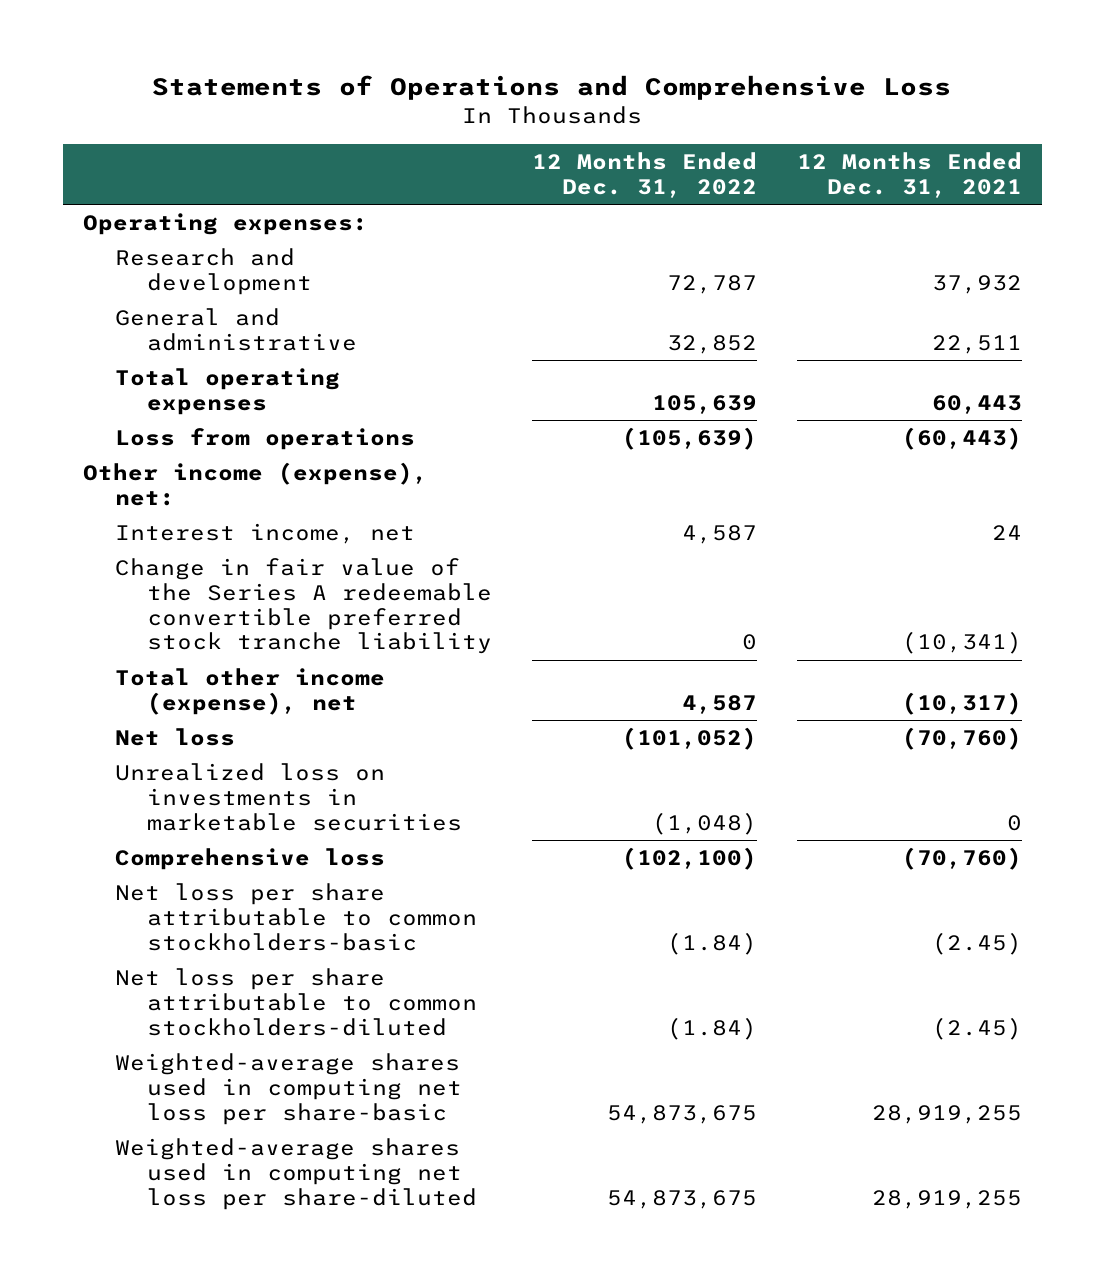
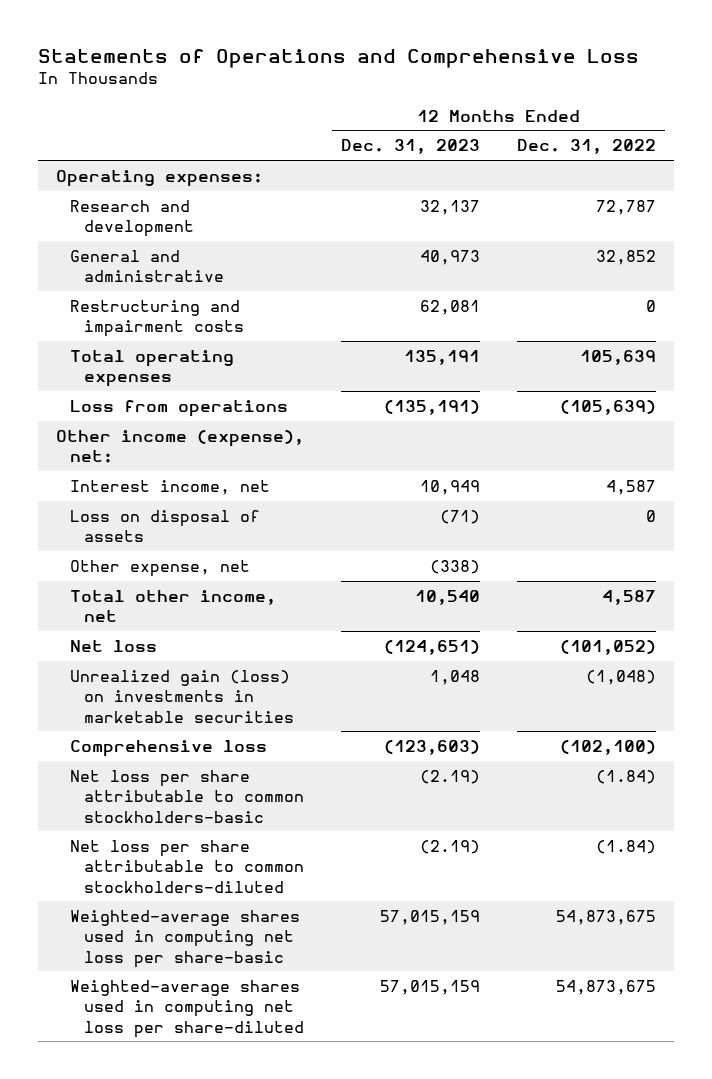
- | 12 Months Ended Dec. 31, 2022 | 12 Months Ended Dec. 31, 2021
+ | 12 Months Ended Dec. 31, 2023 | 12 Months Ended Dec. 31, 2022
+ Restructuring and impairment costs | 62,081 | 0
- Change in fair value of the Series A redeemable convertible preferred stock tranche liability | 0 | (10,341)
- Total other income (expense), net | 4,587 | (10,317)
+ Loss on disposal of assets | (71) | 0
+ Other expense, net | (338) |
+ Total other income, net | 10,540 | 4,587
- Unrealized loss on investments in marketable securities | (1,048) | 0
+ Unrealized gain (loss) on investments in marketable securities | 1,048 | (1,048)

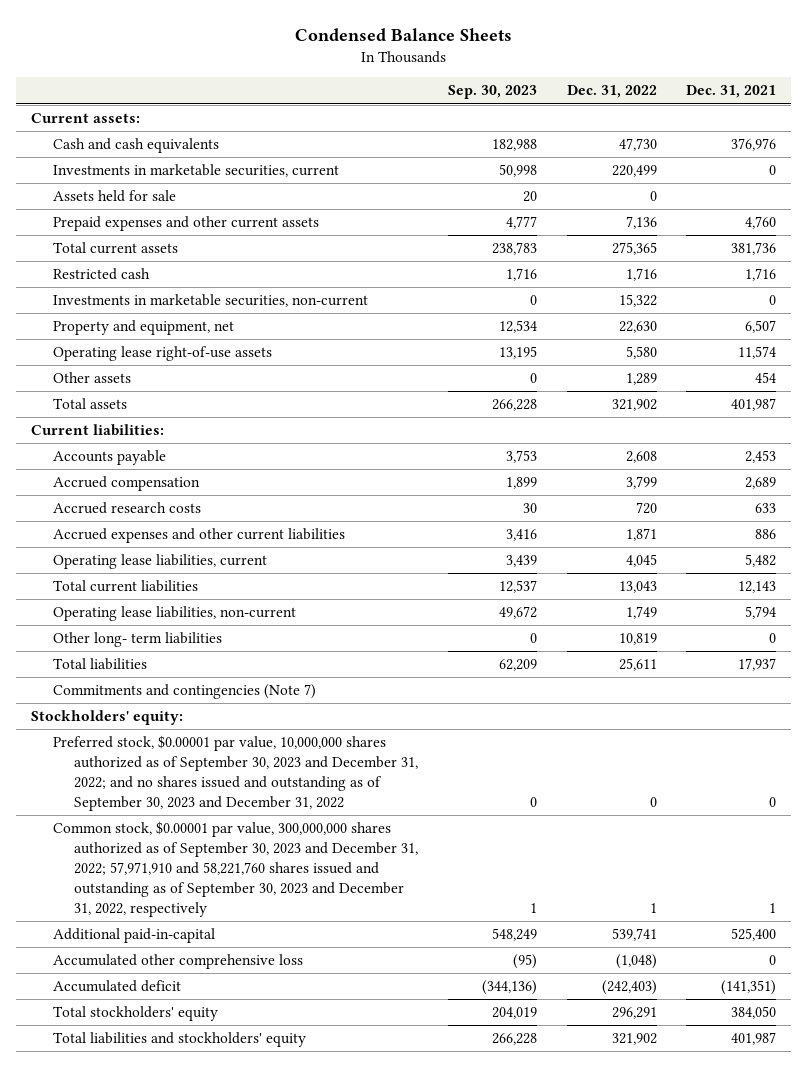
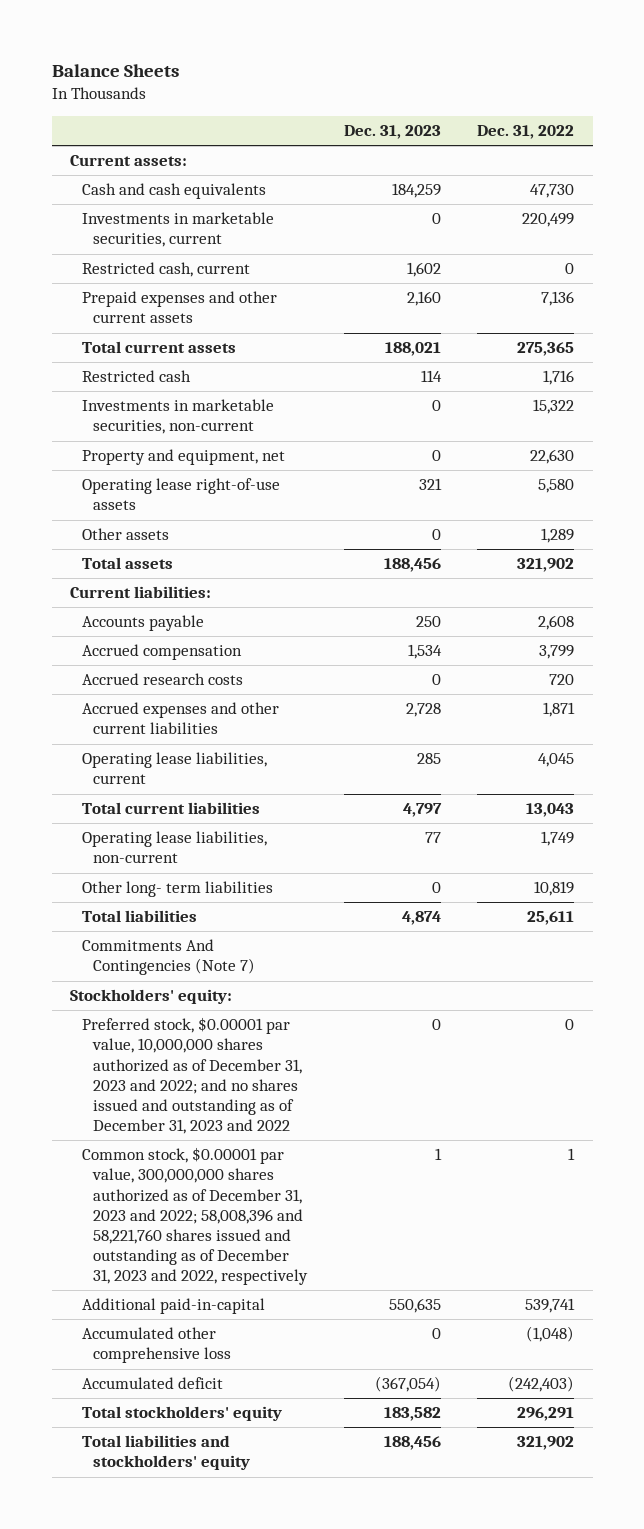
- Condensed Balance Sheets
+ Balance Sheets
- | Sep. 30, 2023 | Dec. 31, 2022 | Dec. 31, 2021
+ | Dec. 31, 2023 | Dec. 31, 2022
- Assets held for sale | 20 | 0 |
+ Restricted cash, current | 1,602 | 0
- Commitments and contingencies (Note 7)
+ Commitments And Contingencies (Note 7)
- Preferred stock, $0.00001 par value, 10,000,000 shares authorized as of September 30, 2023 and December 31, 2022; and no shares issued and outstanding as of September 30, 2023 and December 31, 2022 | 0 | 0 | 0
- Common stock, $0.00001 par value, 300,000,000 shares authorized as of September 30, 2023 and December 31, 2022; 57,971,910 and 58,221,760 shares issued and outstanding as of September 30, 2023 and December 31, 2022, respectively | 1 | 1 | 1
+ Preferred stock, $0.00001 par value, 10,000,000 shares authorized as of December 31, 2023 and 2022; and no shares issued and outstanding as of December 31, 2023 and 2022 | 0 | 0
+ Common stock, $0.00001 par value, 300,000,000 shares authorized as of December 31, 2023 and 2022; 58,008,396 and 58,221,760 shares issued and outstanding as of December 31, 2023 and 2022, respectively | 1 | 1

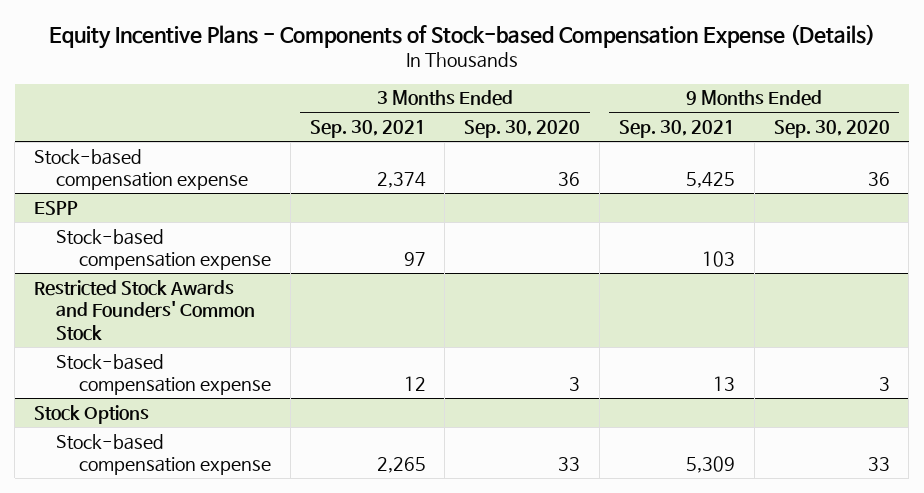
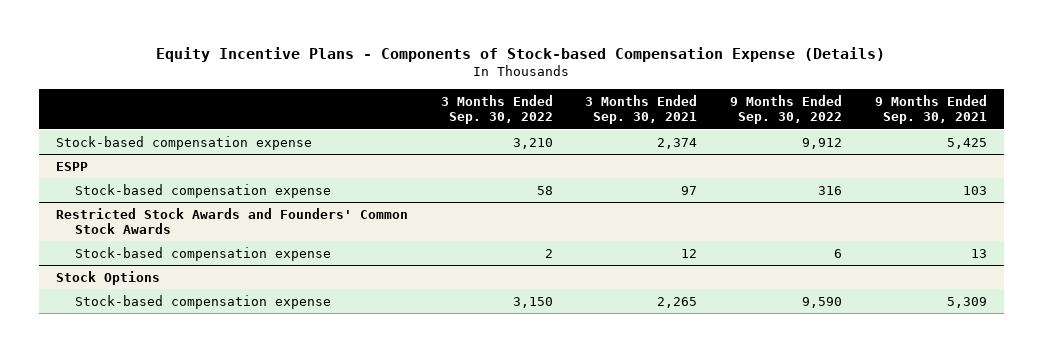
- | 3 Months Ended Sep. 30, 2021 | 3 Months Ended Sep. 30, 2020 | 9 Months Ended Sep. 30, 2021 | 9 Months Ended Sep. 30, 2020
+ | 3 Months Ended Sep. 30, 2022 | 3 Months Ended Sep. 30, 2021 | 9 Months Ended Sep. 30, 2022 | 9 Months Ended Sep. 30, 2021
- Restricted Stock Awards and Founders' Common Stock
+ Restricted Stock Awards and Founders' Common Stock Awards

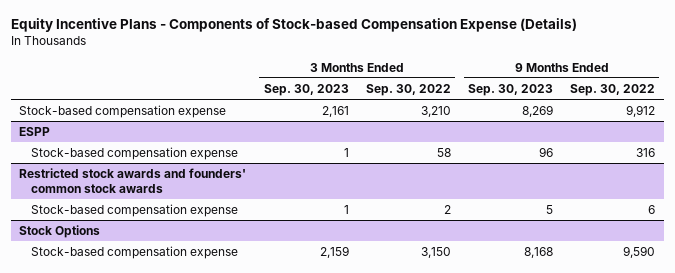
- | 3 Months Ended Sep. 30, 2022 | 3 Months Ended Sep. 30, 2021 | 9 Months Ended Sep. 30, 2022 | 9 Months Ended Sep. 30, 2021
+ | 3 Months Ended Sep. 30, 2023 | 3 Months Ended Sep. 30, 2022 | 9 Months Ended Sep. 30, 2023 | 9 Months Ended Sep. 30, 2022
- Restricted Stock Awards and Founders' Common Stock Awards
+ Restricted stock awards and founders' common stock awards

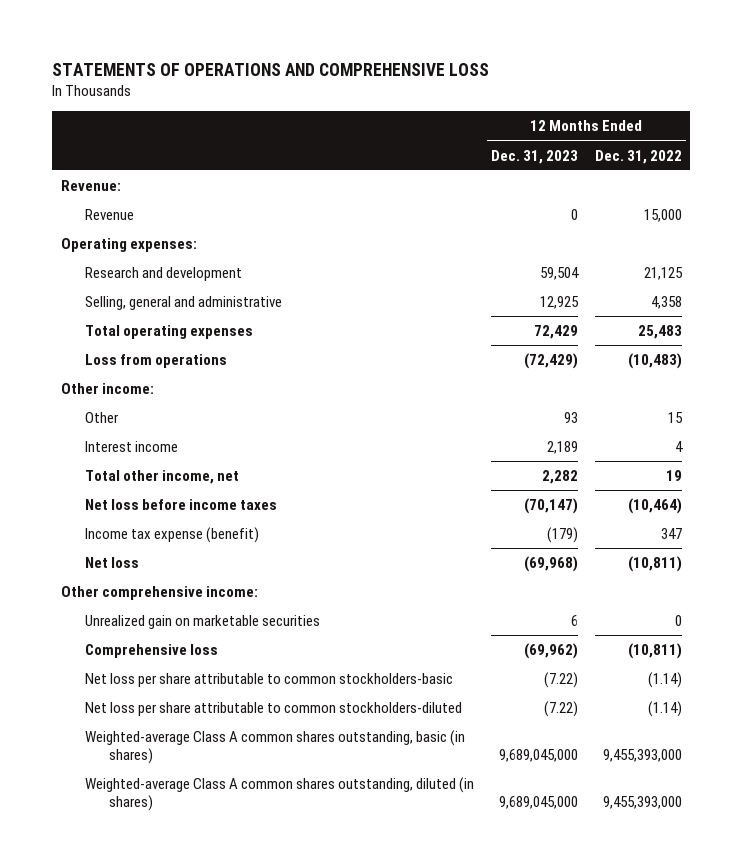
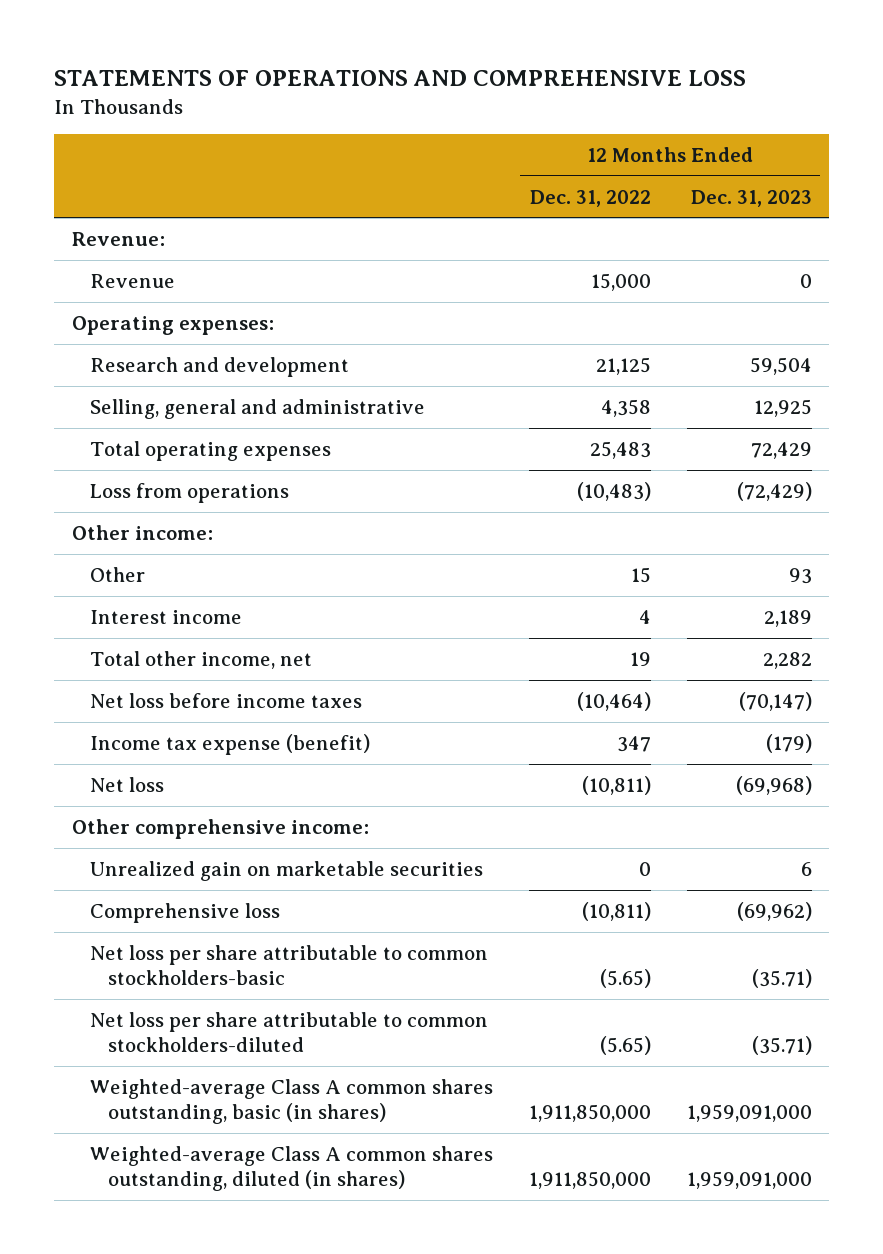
- | 12 Months Ended Dec. 31, 2023 | 12 Months Ended Dec. 31, 2022
+ | 12 Months Ended Dec. 31, 2022 | 12 Months Ended Dec. 31, 2023
- Net loss per share attributable to common stockholders-basic | (7.22) | (1.14)
- Net loss per share attributable to common stockholders-diluted | (7.22) | (1.14)
- Weighted-average Class A common shares outstanding, basic (in shares) | 9,689,045,000 | 9,455,393,000
- Weighted-average Class A common shares outstanding, diluted (in shares) | 9,689,045,000 | 9,455,393,000
+ Net loss per share attributable to common stockholders-basic | (5.65) | (35.71)
+ Net loss per share attributable to common stockholders-diluted | (5.65) | (35.71)
+ Weighted-average Class A common shares outstanding, basic (in shares) | 1,911,850,000 | 1,959,091,000
+ Weighted-average Class A common shares outstanding, diluted (in shares) | 1,911,850,000 | 1,959,091,000

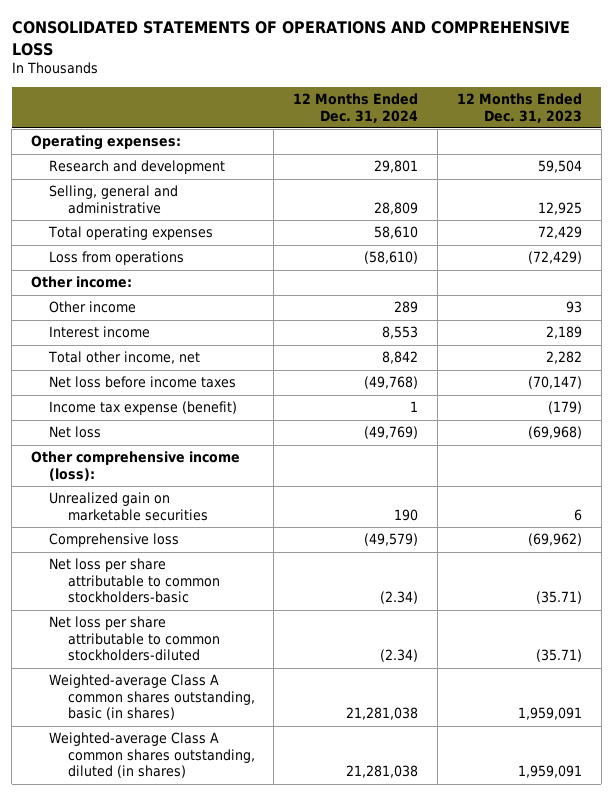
- STATEMENTS OF OPERATIONS AND COMPREHENSIVE LOSS
+ CONSOLIDATED STATEMENTS OF OPERATIONS AND COMPREHENSIVE LOSS
- | 12 Months Ended Dec. 31, 2022 | 12 Months Ended Dec. 31, 2023
+ | 12 Months Ended Dec. 31, 2024 | 12 Months Ended Dec. 31, 2023
- Revenue:
- Revenue | 15,000 | 0
- Other | 15 | 93
+ Other income | 289 | 93
- Other comprehensive income:
+ Other comprehensive income (loss):
- Weighted-average Class A common shares outstanding, basic (in shares) | 1,911,850,000 | 1,959,091,000
- Weighted-average Class A common shares outstanding, diluted (in shares) | 1,911,850,000 | 1,959,091,000
+ Weighted-average Class A common shares outstanding, basic (in shares) | 21,281,038 | 1,959,091
+ Weighted-average Class A common shares outstanding, diluted (in shares) | 21,281,038 | 1,959,091

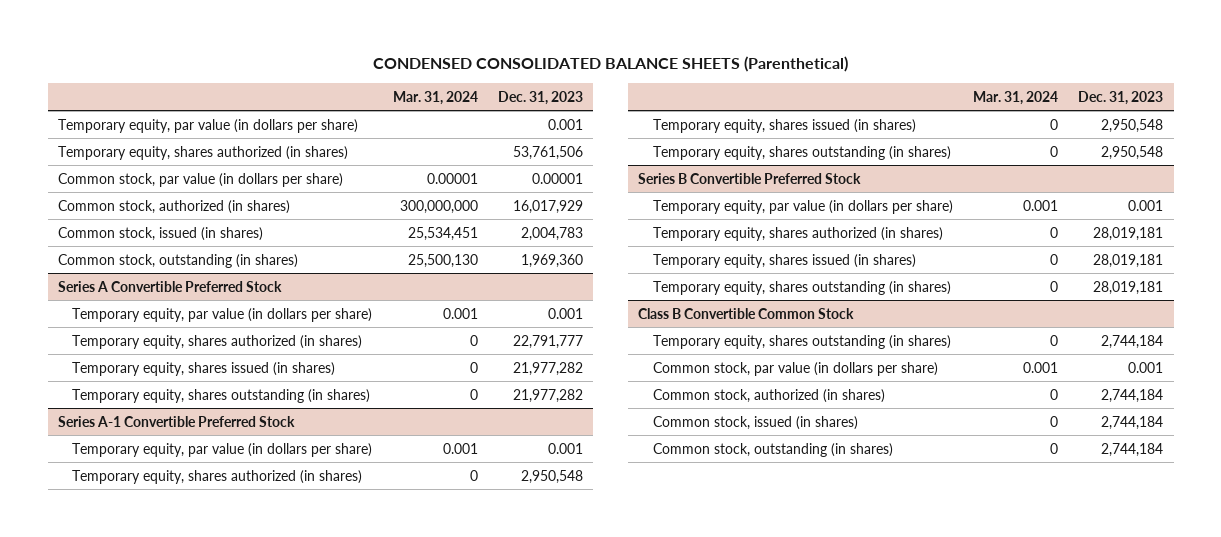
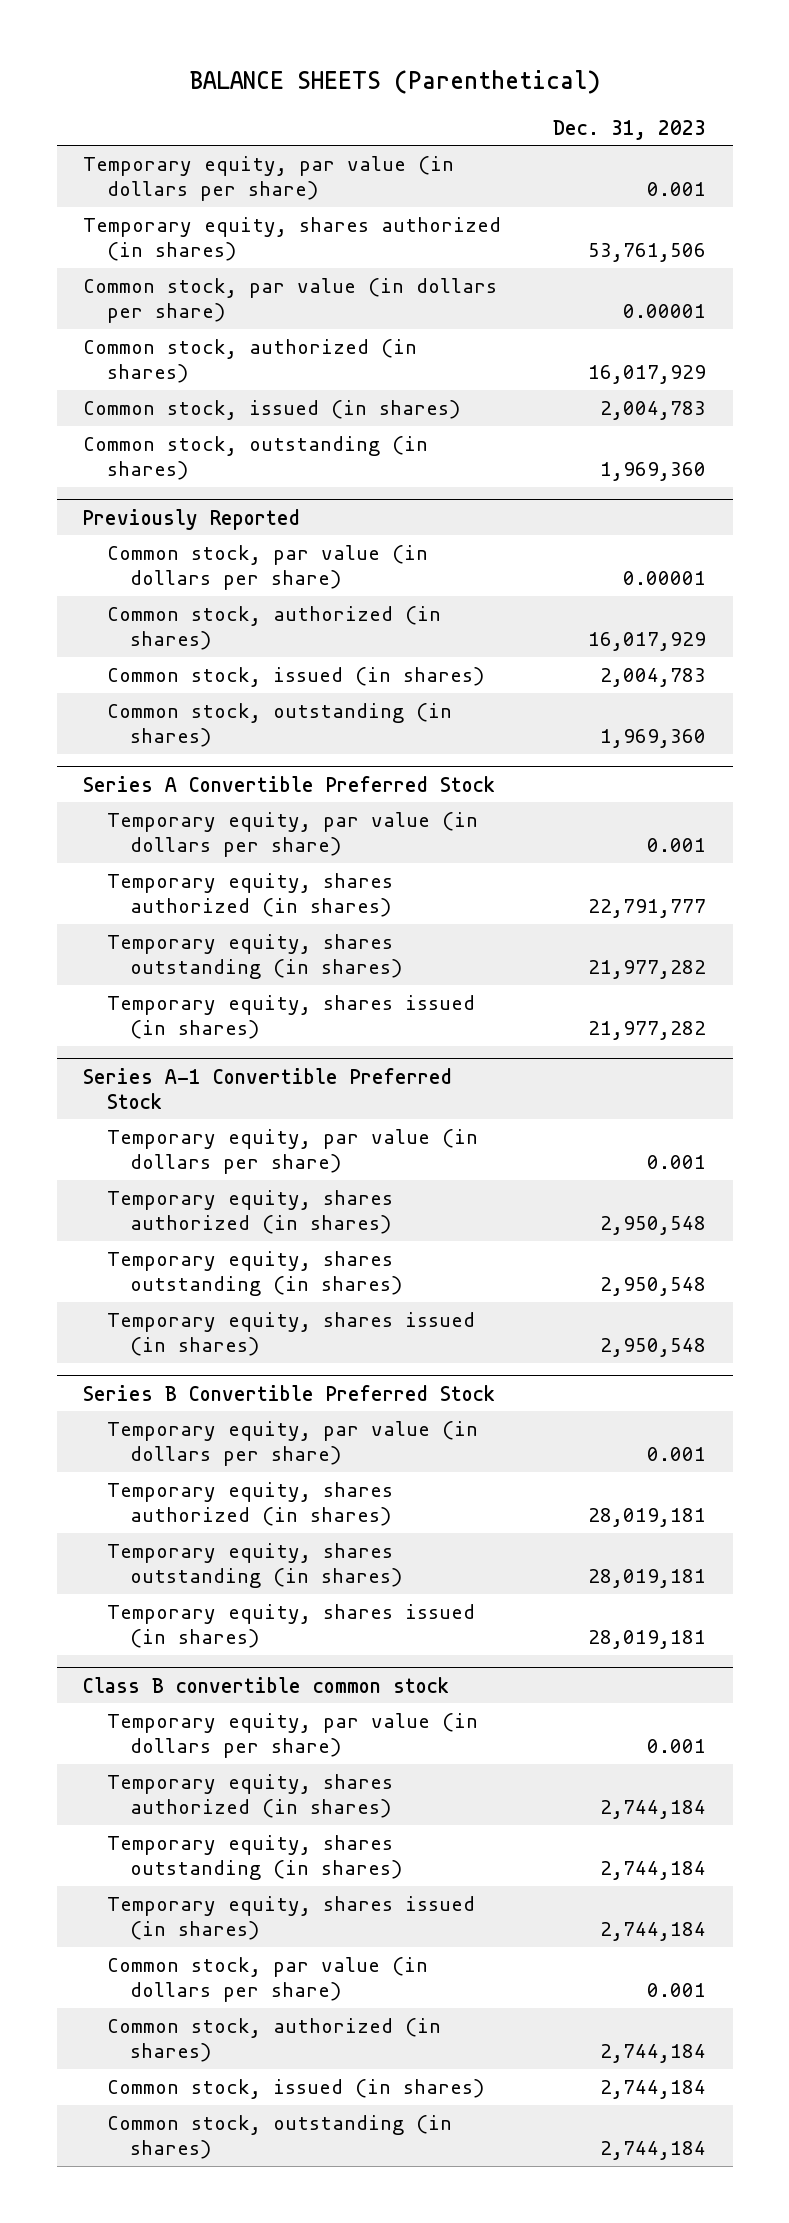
- CONDENSED CONSOLIDATED BALANCE SHEETS (Parenthetical)
+ BALANCE SHEETS (Parenthetical)
- | Mar. 31, 2024 | Dec. 31, 2023
+ | Dec. 31, 2023
+ Previously Reported
+ Common stock, par value (in dollars per share) | 0.00001
+ Common stock, authorized (in shares) | 16,017,929
+ Common stock, issued (in shares) | 2,004,783
+ Common stock, outstanding (in shares) | 1,969,360
@ Series A Convertible Preferred Stock
moved down: Temporary equity, shares issued (in shares) | 21,977,282
@ Series A-1 Convertible Preferred Stock
moved down: Temporary equity, shares issued (in shares) | 2,950,548
- Class B Convertible Common Stock
@ Series B Convertible Preferred Stock
moved down: Temporary equity, shares issued (in shares) | 28,019,181
+ Class B convertible common stock
+ Temporary equity, par value (in dollars per share) | 0.001
+ Temporary equity, shares authorized (in shares) | 2,744,184
+ Temporary equity, shares issued (in shares) | 2,744,184

